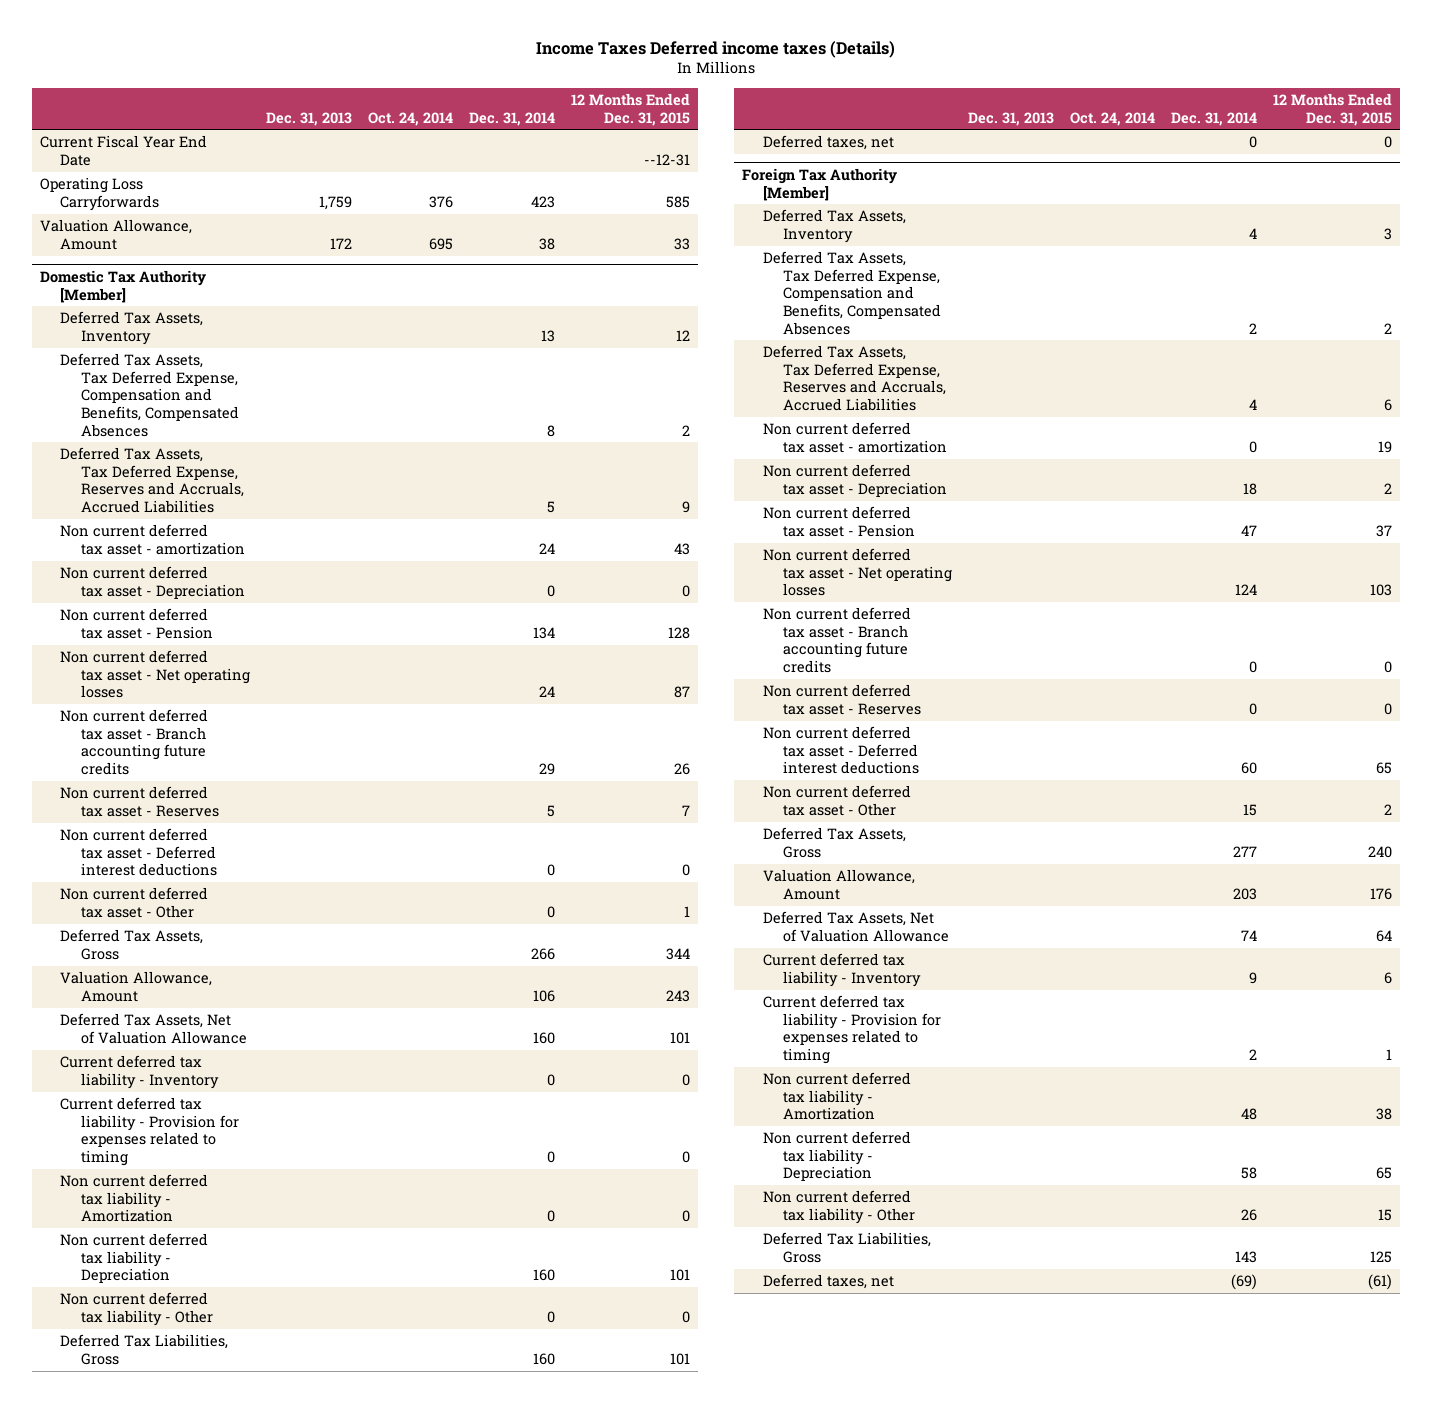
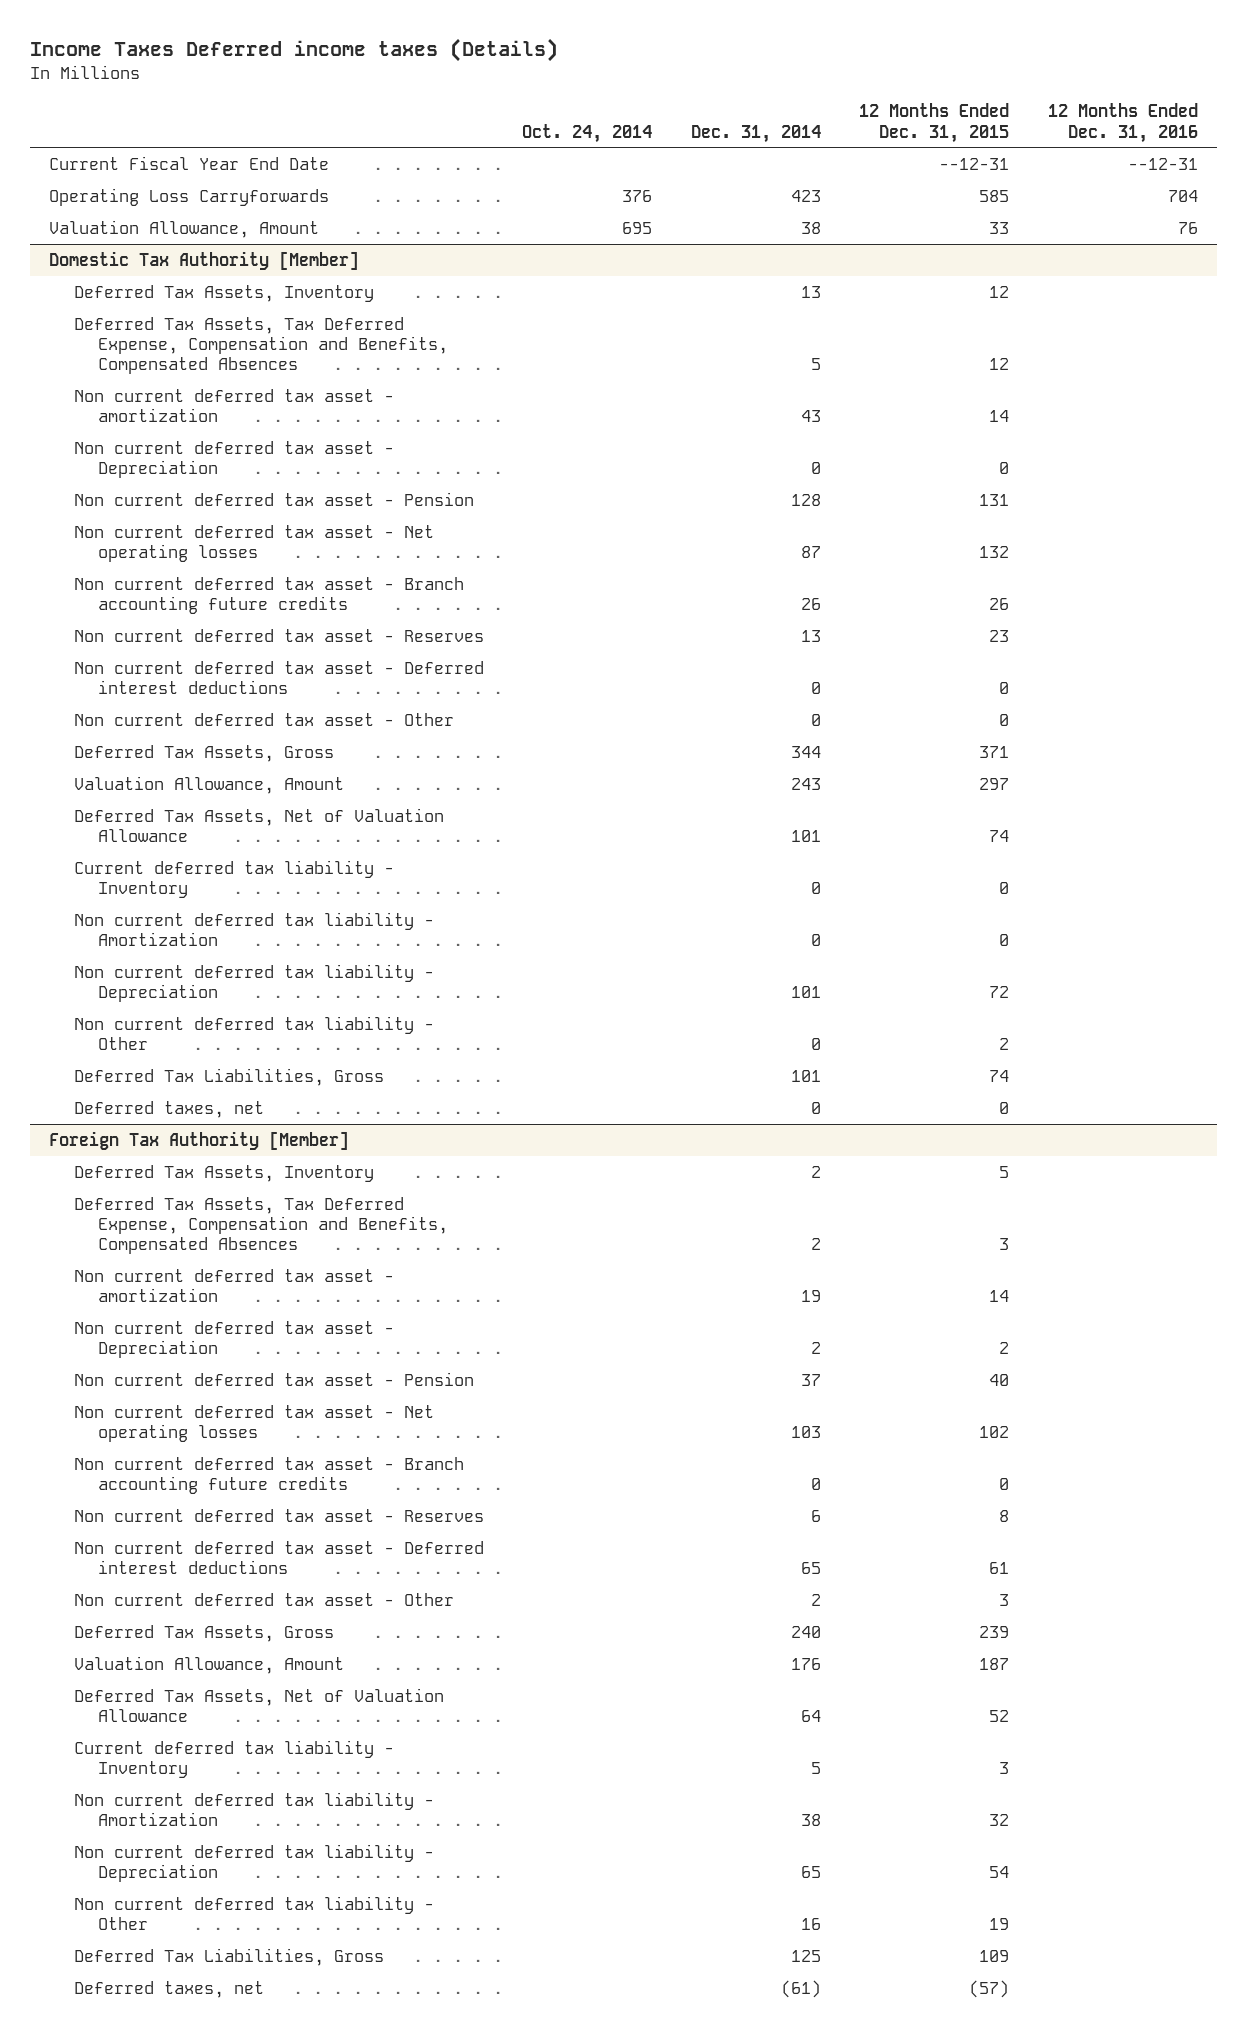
- | Dec. 31, 2013 | Oct. 24, 2014 | Dec. 31, 2014 | 12 Months Ended Dec. 31, 2015
+ | Oct. 24, 2014 | Dec. 31, 2014 | 12 Months Ended Dec. 31, 2015 | 12 Months Ended Dec. 31, 2016
@ Domestic Tax Authority [Member]
- Deferred Tax Assets, Tax Deferred Expense, Compensation and Benefits, Compensated Absences | | | 8 | 2
- Deferred Tax Assets, Tax Deferred Expense, Reserves and Accruals, Accrued Liabilities | | | 5 | 9
- Non current deferred tax asset - amortization | | | 24 | 43
+ Deferred Tax Assets, Tax Deferred Expense, Compensation and Benefits, Compensated Absences | | 5 | 12 |
+ Non current deferred tax asset - amortization | | 43 | 14 |
- Non current deferred tax asset - Pension | | | 134 | 128
- Non current deferred tax asset - Net operating losses | | | 24 | 87
- Non current deferred tax asset - Branch accounting future credits | | | 29 | 26
- Non current deferred tax asset - Reserves | | | 5 | 7
+ Non current deferred tax asset - Pension | | 128 | 131 |
+ Non current deferred tax asset - Net operating losses | | 87 | 132 |
+ Non current deferred tax asset - Branch accounting future credits | | 26 | 26 |
+ Non current deferred tax asset - Reserves | | 13 | 23 |
- Non current deferred tax asset - Other | | | 0 | 1
- Deferred Tax Assets, Gross | | | 266 | 344
- Valuation Allowance, Amount | | | 106 | 243
- Deferred Tax Assets, Net of Valuation Allowance | | | 160 | 101
+ Non current deferred tax asset - Other | | 0 | 0 |
+ Deferred Tax Assets, Gross | | 344 | 371 |
+ Valuation Allowance, Amount | | 243 | 297 |
+ Deferred Tax Assets, Net of Valuation Allowance | | 101 | 74 |
- Current deferred tax liability - Provision for expenses related to timing | | | 0 | 0
- Non current deferred tax liability - Depreciation | | | 160 | 101
- Non current deferred tax liability - Other | | | 0 | 0
- Deferred Tax Liabilities, Gross | | | 160 | 101
+ Non current deferred tax liability - Depreciation | | 101 | 72 |
+ Non current deferred tax liability - Other | | 0 | 2 |
+ Deferred Tax Liabilities, Gross | | 101 | 74 |
@ Foreign Tax Authority [Member]
- Deferred Tax Assets, Inventory | | | 4 | 3
- Deferred Tax Assets, Tax Deferred Expense, Compensation and Benefits, Compensated Absences | | | 2 | 2
- Deferred Tax Assets, Tax Deferred Expense, Reserves and Accruals, Accrued Liabilities | | | 4 | 6
- Non current deferred tax asset - amortization | | | 0 | 19
- Non current deferred tax asset - Depreciation | | | 18 | 2
- Non current deferred tax asset - Pension | | | 47 | 37
- Non current deferred tax asset - Net operating losses | | | 124 | 103
+ Deferred Tax Assets, Inventory | | 2 | 5 |
+ Deferred Tax Assets, Tax Deferred Expense, Compensation and Benefits, Compensated Absences | | 2 | 3 |
+ Non current deferred tax asset - amortization | | 19 | 14 |
+ Non current deferred tax asset - Depreciation | | 2 | 2 |
+ Non current deferred tax asset - Pension | | 37 | 40 |
+ Non current deferred tax asset - Net operating losses | | 103 | 102 |
- Non current deferred tax asset - Reserves | | | 0 | 0
- Non current deferred tax asset - Deferred interest deductions | | | 60 | 65
- Non current deferred tax asset - Other | | | 15 | 2
- Deferred Tax Assets, Gross | | | 277 | 240
- Valuation Allowance, Amount | | | 203 | 176
- Deferred Tax Assets, Net of Valuation Allowance | | | 74 | 64
- Current deferred tax liability - Inventory | | | 9 | 6
- Current deferred tax liability - Provision for expenses related to timing | | | 2 | 1
- Non current deferred tax liability - Amortization | | | 48 | 38
- Non current deferred tax liability - Depreciation | | | 58 | 65
- Non current deferred tax liability - Other | | | 26 | 15
- Deferred Tax Liabilities, Gross | | | 143 | 125
- Deferred taxes, net | | | (69) | (61)
+ Non current deferred tax asset - Reserves | | 6 | 8 |
+ Non current deferred tax asset - Deferred interest deductions | | 65 | 61 |
+ Non current deferred tax asset - Other | | 2 | 3 |
+ Deferred Tax Assets, Gross | | 240 | 239 |
+ Valuation Allowance, Amount | | 176 | 187 |
+ Deferred Tax Assets, Net of Valuation Allowance | | 64 | 52 |
+ Current deferred tax liability - Inventory | | 5 | 3 |
+ Non current deferred tax liability - Amortization | | 38 | 32 |
+ Non current deferred tax liability - Depreciation | | 65 | 54 |
+ Non current deferred tax liability - Other | | 16 | 19 |
+ Deferred Tax Liabilities, Gross | | 125 | 109 |
+ Deferred taxes, net | | (61) | (57) |

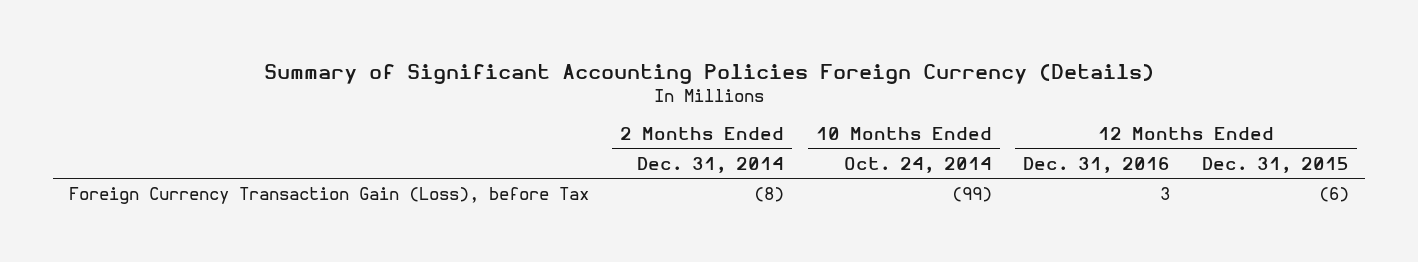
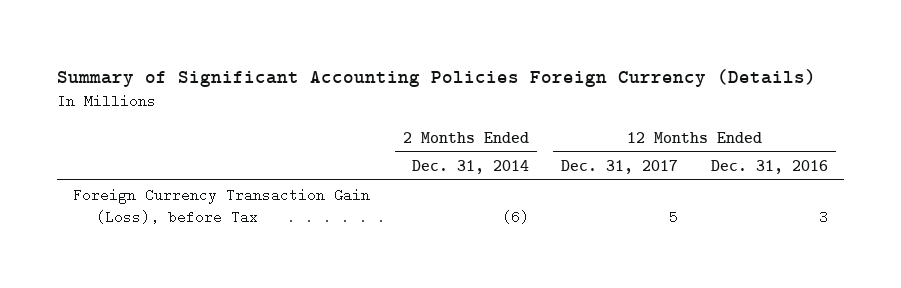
- | 2 Months Ended Dec. 31, 2014 | 10 Months Ended Oct. 24, 2014 | 12 Months Ended Dec. 31, 2016 | 12 Months Ended Dec. 31, 2015
+ | 2 Months Ended Dec. 31, 2014 | 12 Months Ended Dec. 31, 2017 | 12 Months Ended Dec. 31, 2016
- Foreign Currency Transaction Gain (Loss), before Tax | (8) | (99) | 3 | (6)
+ Foreign Currency Transaction Gain (Loss), before Tax | (6) | 5 | 3

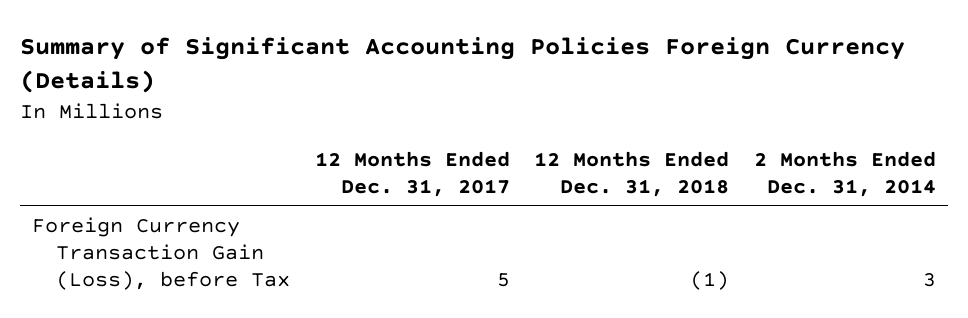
- | 2 Months Ended Dec. 31, 2014 | 12 Months Ended Dec. 31, 2017 | 12 Months Ended Dec. 31, 2016
+ | 12 Months Ended Dec. 31, 2017 | 12 Months Ended Dec. 31, 2018 | 2 Months Ended Dec. 31, 2014
- Foreign Currency Transaction Gain (Loss), before Tax | (6) | 5 | 3
+ Foreign Currency Transaction Gain (Loss), before Tax | 5 | (1) | 3

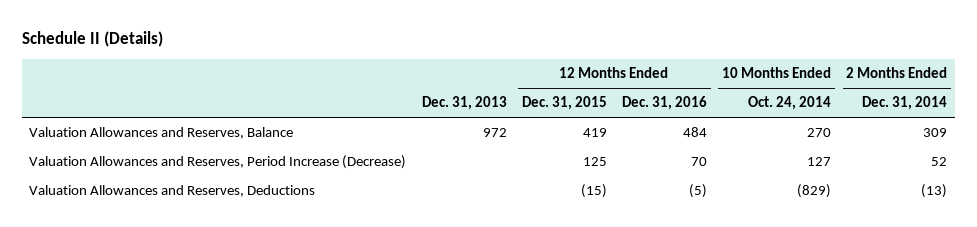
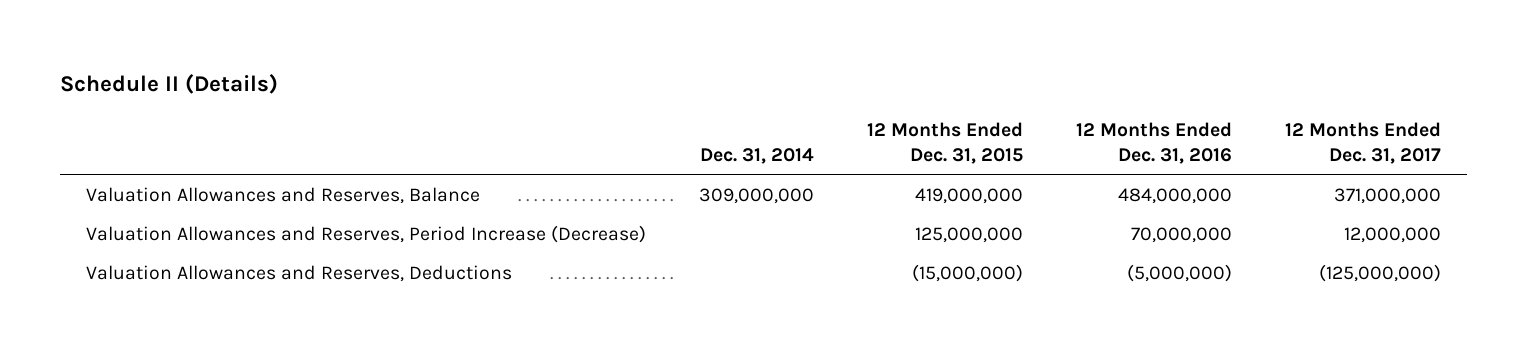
- | Dec. 31, 2013 | 12 Months Ended Dec. 31, 2015 | 12 Months Ended Dec. 31, 2016 | 10 Months Ended Oct. 24, 2014 | 2 Months Ended Dec. 31, 2014
+ | Dec. 31, 2014 | 12 Months Ended Dec. 31, 2015 | 12 Months Ended Dec. 31, 2016 | 12 Months Ended Dec. 31, 2017
- Valuation Allowances and Reserves, Balance | 972 | 419 | 484 | 270 | 309
- Valuation Allowances and Reserves, Period Increase (Decrease) | | 125 | 70 | 127 | 52
- Valuation Allowances and Reserves, Deductions | | (15) | (5) | (829) | (13)
+ Valuation Allowances and Reserves, Balance | 309,000,000 | 419,000,000 | 484,000,000 | 371,000,000
+ Valuation Allowances and Reserves, Period Increase (Decrease) | | 125,000,000 | 70,000,000 | 12,000,000
+ Valuation Allowances and Reserves, Deductions | | (15,000,000) | (5,000,000) | (125,000,000)

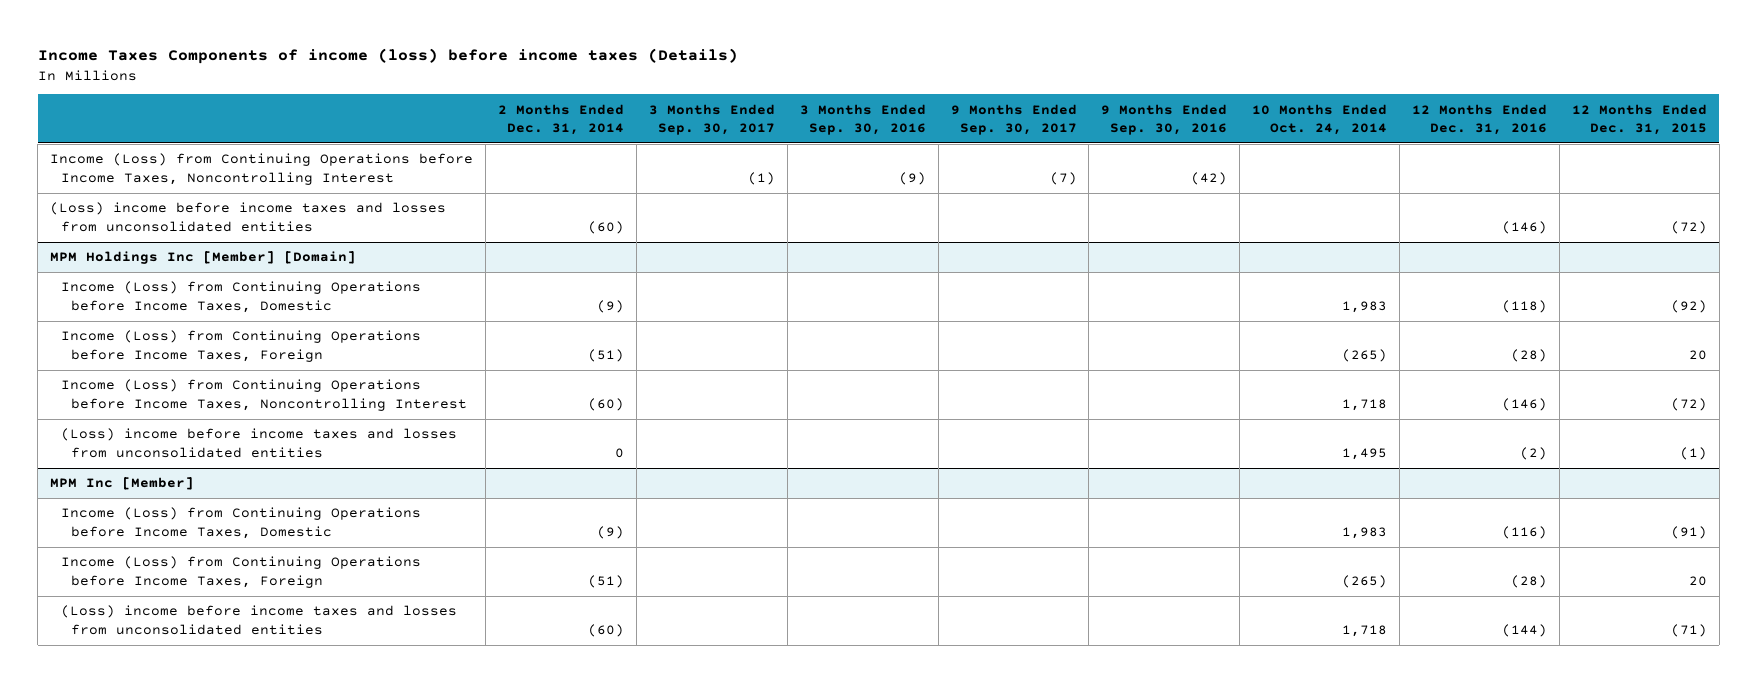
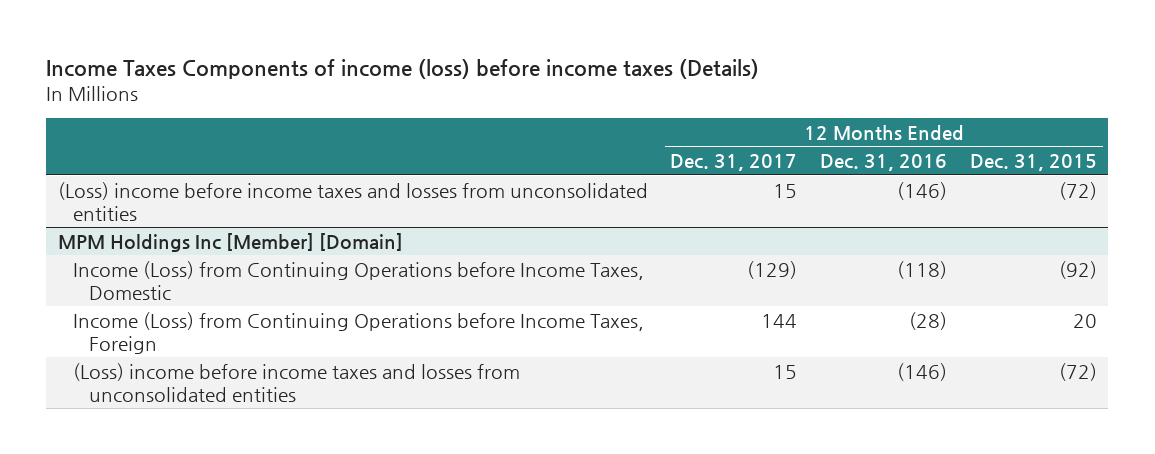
- | 2 Months Ended Dec. 31, 2014 | 3 Months Ended Sep. 30, 2017 | 3 Months Ended Sep. 30, 2016 | 9 Months Ended Sep. 30, 2017 | 9 Months Ended Sep. 30, 2016 | 10 Months Ended Oct. 24, 2014 | 12 Months Ended Dec. 31, 2016 | 12 Months Ended Dec. 31, 2015
+ | 12 Months Ended Dec. 31, 2017 | 12 Months Ended Dec. 31, 2016 | 12 Months Ended Dec. 31, 2015
- Income (Loss) from Continuing Operations before Income Taxes, Noncontrolling Interest | | (1) | (9) | (7) | (42) | | |
@ MPM Holdings Inc [Member] [Domain]
- Income (Loss) from Continuing Operations before Income Taxes, Noncontrolling Interest | (60) | | | | | 1,718 | (146) | (72)
- (Loss) income before income taxes and losses from unconsolidated entities | 0 | | | | | 1,495 | (2) | (1)
- MPM Inc [Member]
- Income (Loss) from Continuing Operations before Income Taxes, Domestic | (9) | | | | | 1,983 | (116) | (91)
- Income (Loss) from Continuing Operations before Income Taxes, Foreign | (51) | | | | | (265) | (28) | 20
- (Loss) income before income taxes and losses from unconsolidated entities | (60) | | | | | 1,718 | (144) | (71)
@ MPM Holdings Inc [Member] [Domain]
+ (Loss) income before income taxes and losses from unconsolidated entities | 15 | (146) | (72)

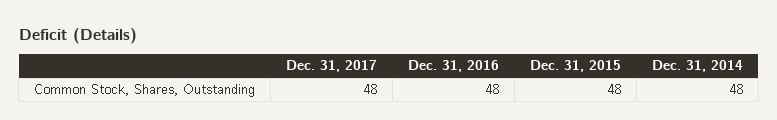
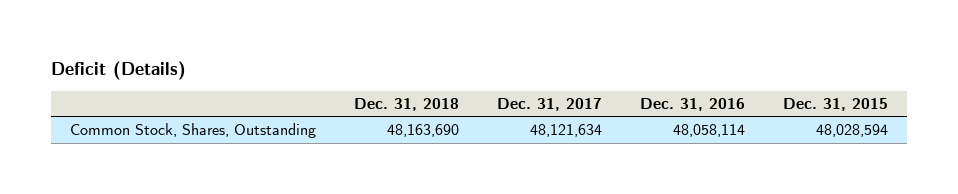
- | Dec. 31, 2017 | Dec. 31, 2016 | Dec. 31, 2015 | Dec. 31, 2014
+ | Dec. 31, 2018 | Dec. 31, 2017 | Dec. 31, 2016 | Dec. 31, 2015
- Common Stock, Shares, Outstanding | 48 | 48 | 48 | 48
+ Common Stock, Shares, Outstanding | 48,163,690 | 48,121,634 | 48,058,114 | 48,028,594

